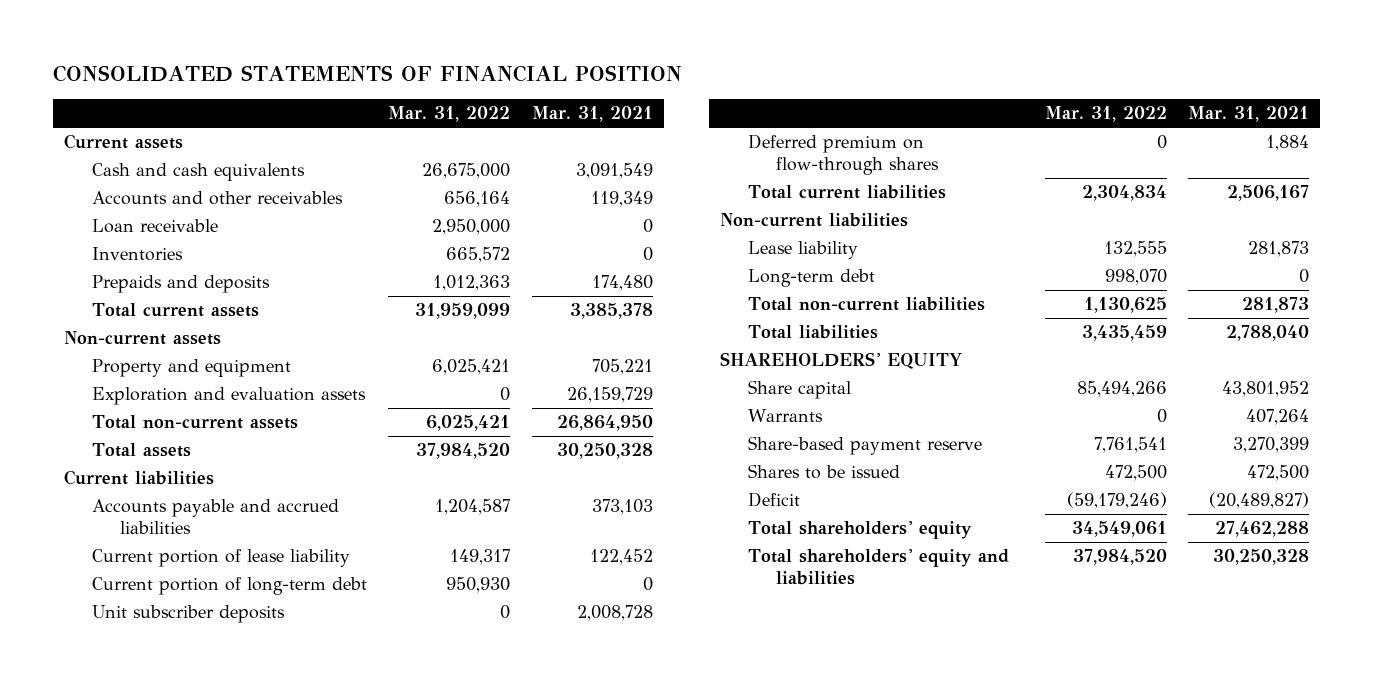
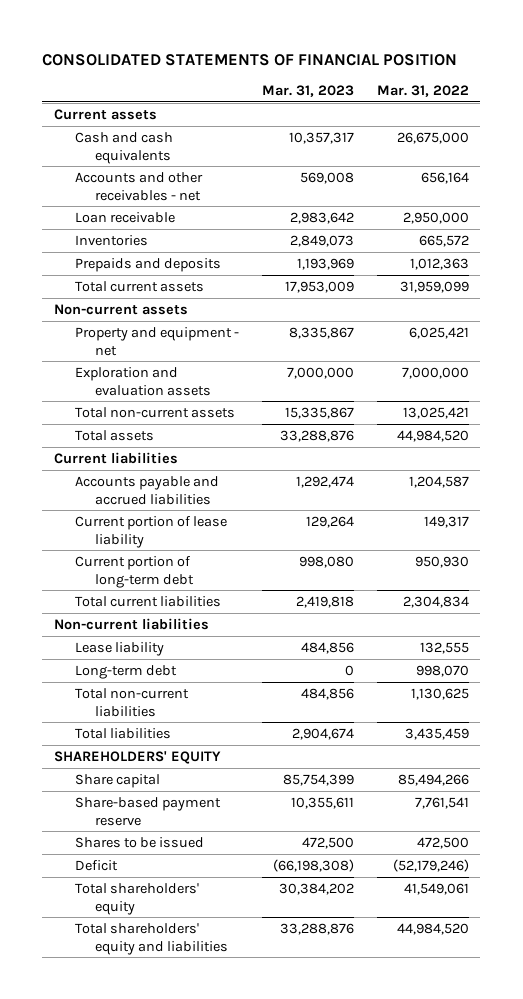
- | Mar. 31, 2022 | Mar. 31, 2021
+ | Mar. 31, 2023 | Mar. 31, 2022
- Accounts and other receivables | 656,164 | 119,349
+ Accounts and other receivables - net | 569,008 | 656,164
- Property and equipment | 6,025,421 | 705,221
- Exploration and evaluation assets | 0 | 26,159,729
- Total non-current assets | 6,025,421 | 26,864,950
- Total assets | 37,984,520 | 30,250,328
+ Property and equipment - net | 8,335,867 | 6,025,421
+ Exploration and evaluation assets | 7,000,000 | 7,000,000
+ Total non-current assets | 15,335,867 | 13,025,421
+ Total assets | 33,288,876 | 44,984,520
- Unit subscriber deposits | 0 | 2,008,728
- Deferred premium on flow-through shares | 0 | 1,884
- Warrants | 0 | 407,264
- Deficit | (59,179,246) | (20,489,827)
- Total shareholders' equity | 34,549,061 | 27,462,288
- Total shareholders' equity and liabilities | 37,984,520 | 30,250,328
+ Deficit | (66,198,308) | (52,179,246)
+ Total shareholders' equity | 30,384,202 | 41,549,061
+ Total shareholders' equity and liabilities | 33,288,876 | 44,984,520

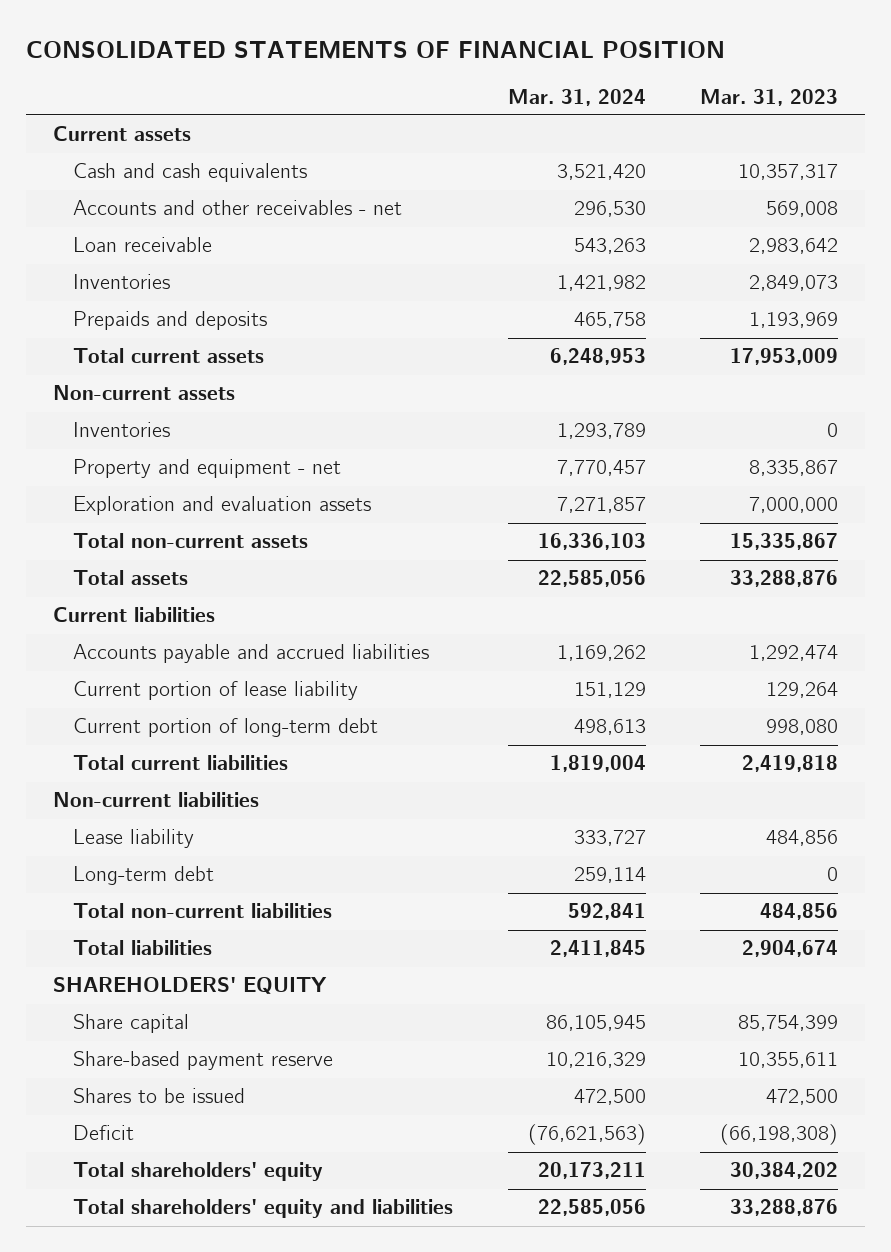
- | Mar. 31, 2023 | Mar. 31, 2022
+ | Mar. 31, 2024 | Mar. 31, 2023
+ Inventories | 1,293,789 | 0

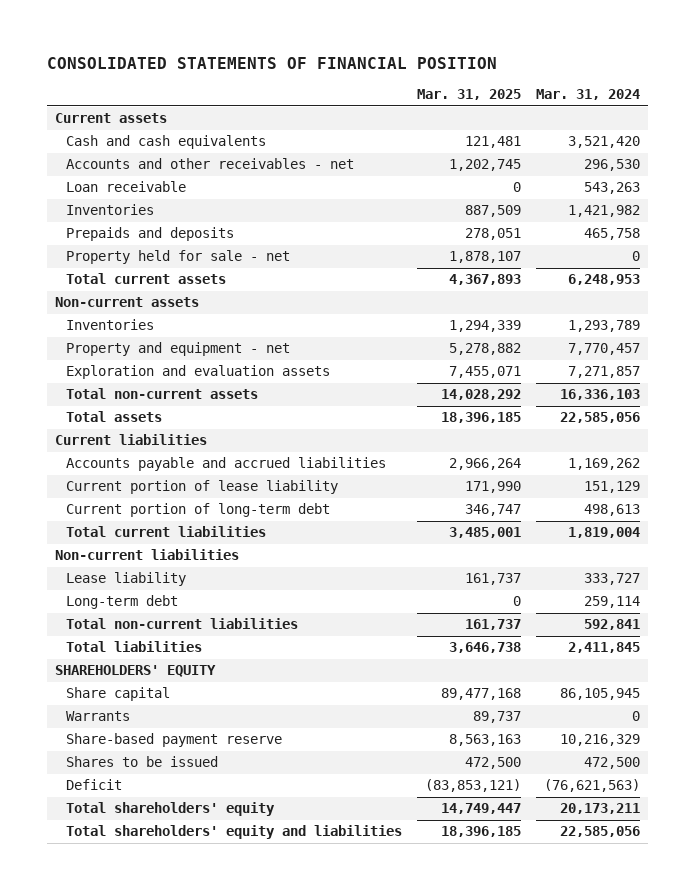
- | Mar. 31, 2024 | Mar. 31, 2023
+ | Mar. 31, 2025 | Mar. 31, 2024
+ Property held for sale - net | 1,878,107 | 0
+ Warrants | 89,737 | 0

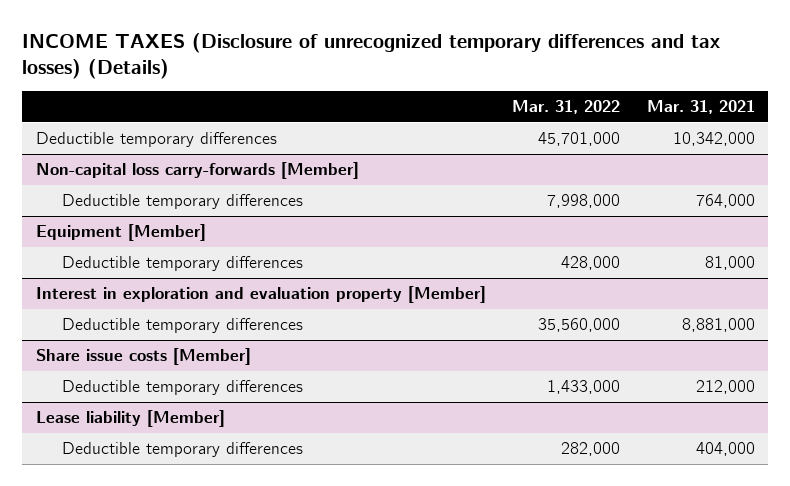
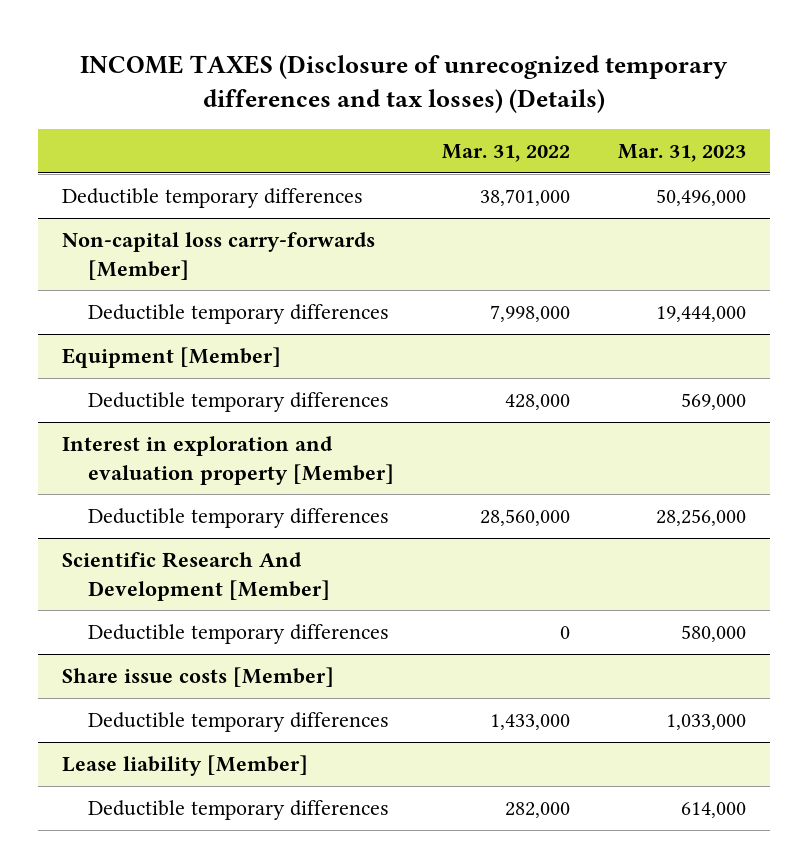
- | Mar. 31, 2022 | Mar. 31, 2021
+ | Mar. 31, 2022 | Mar. 31, 2023
- Deductible temporary differences | 45,701,000 | 10,342,000
+ Deductible temporary differences | 38,701,000 | 50,496,000
@ Interest in exploration and evaluation property [Member]
- Deductible temporary differences | 35,560,000 | 8,881,000
+ Deductible temporary differences | 28,560,000 | 28,256,000
+ Scientific Research And Development [Member]
+ Deductible temporary differences | 0 | 580,000

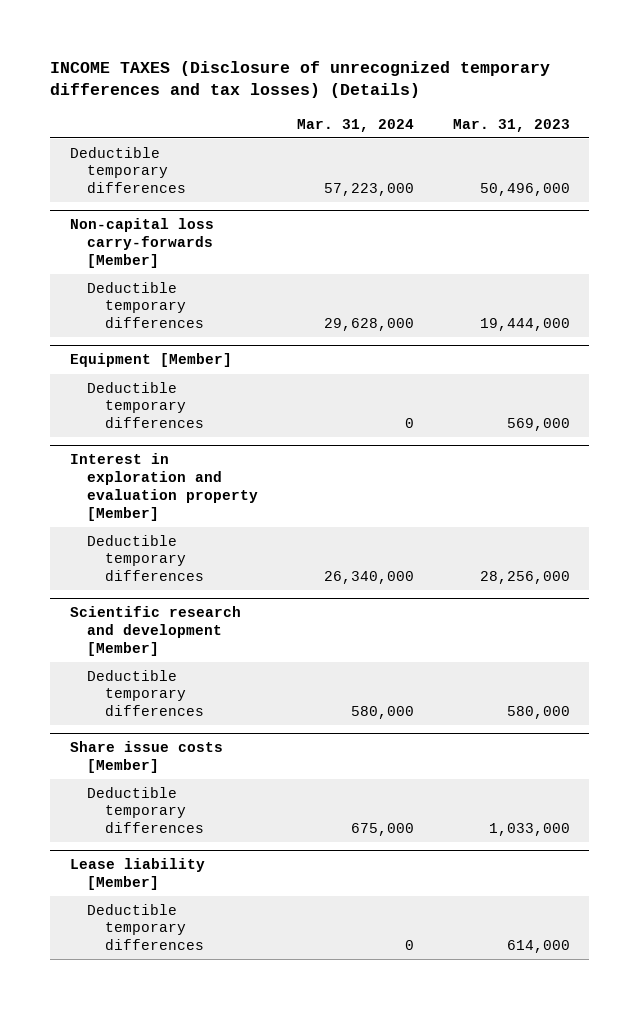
- | Mar. 31, 2022 | Mar. 31, 2023
+ | Mar. 31, 2024 | Mar. 31, 2023
- Scientific Research And Development [Member]
+ Scientific research and development [Member]

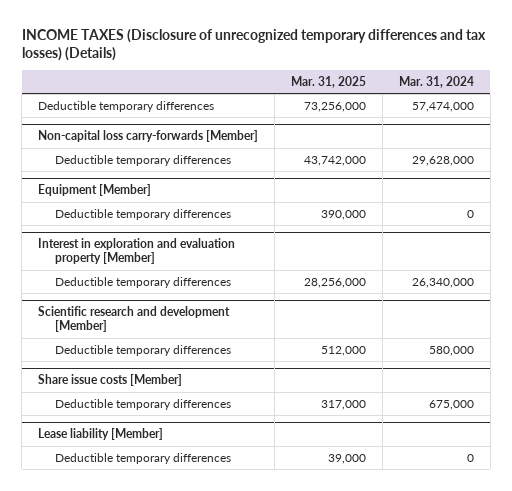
- | Mar. 31, 2024 | Mar. 31, 2023
+ | Mar. 31, 2025 | Mar. 31, 2024
- Deductible temporary differences | 57,223,000 | 50,496,000
+ Deductible temporary differences | 73,256,000 | 57,474,000

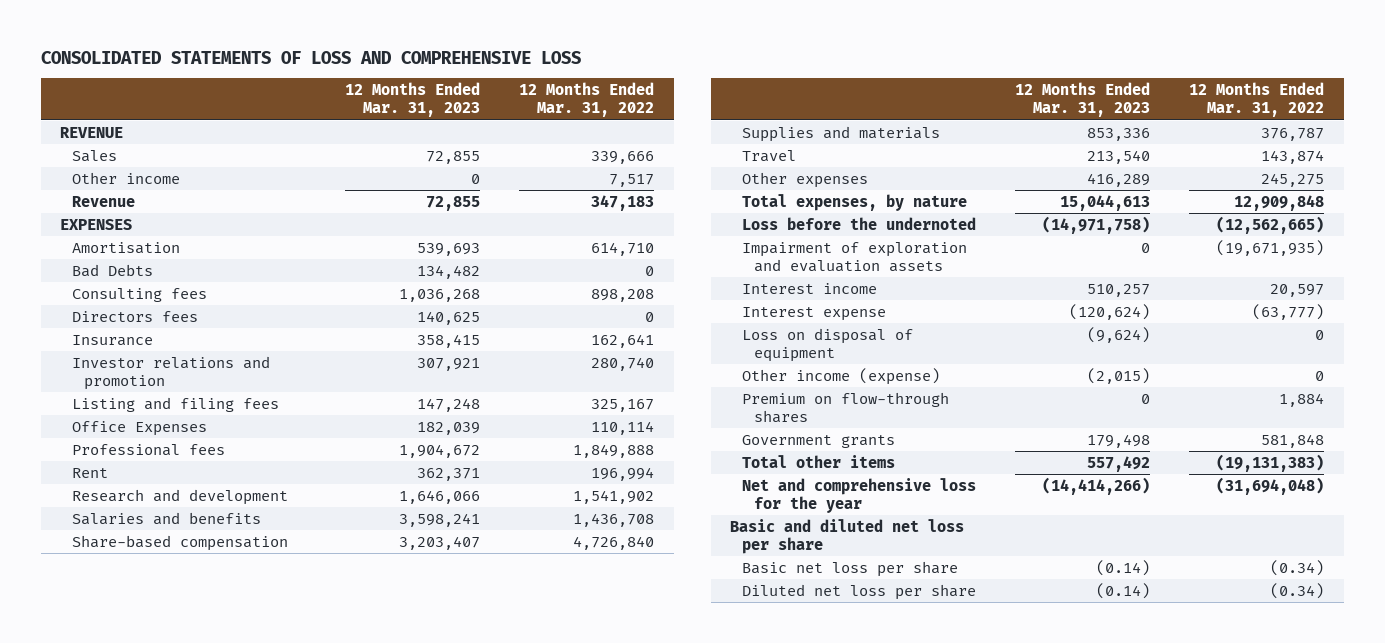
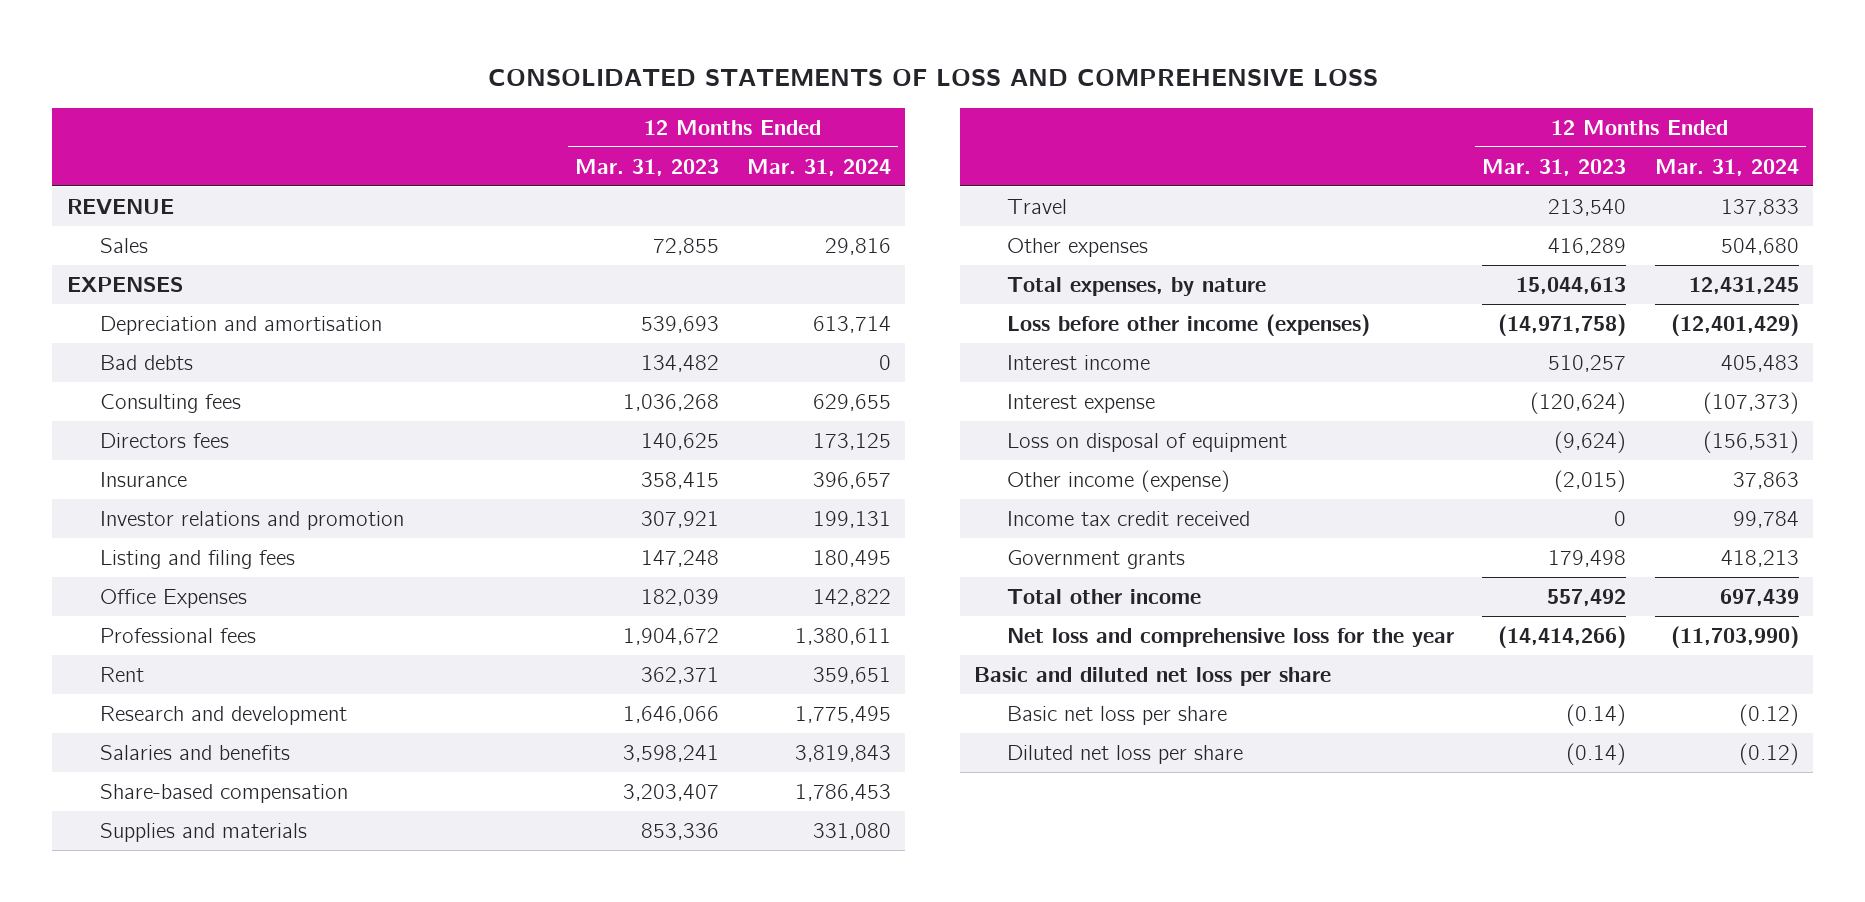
- | 12 Months Ended Mar. 31, 2023 | 12 Months Ended Mar. 31, 2022
+ | 12 Months Ended Mar. 31, 2023 | 12 Months Ended Mar. 31, 2024
- Other income | 0 | 7,517
- Revenue | 72,855 | 347,183
- Amortisation | 539,693 | 614,710
- Bad Debts | 134,482 | 0
+ Depreciation and amortisation | 539,693 | 613,714
+ Bad debts | 134,482 | 0
- Loss before the undernoted | (14,971,758) | (12,562,665)
- Impairment of exploration and evaluation assets | 0 | (19,671,935)
+ Loss before other income (expenses) | (14,971,758) | (12,401,429)
- Premium on flow-through shares | 0 | 1,884
+ Income tax credit received | 0 | 99,784
- Total other items | 557,492 | (19,131,383)
- Net and comprehensive loss for the year | (14,414,266) | (31,694,048)
+ Total other income | 557,492 | 697,439
+ Net loss and comprehensive loss for the year | (14,414,266) | (11,703,990)

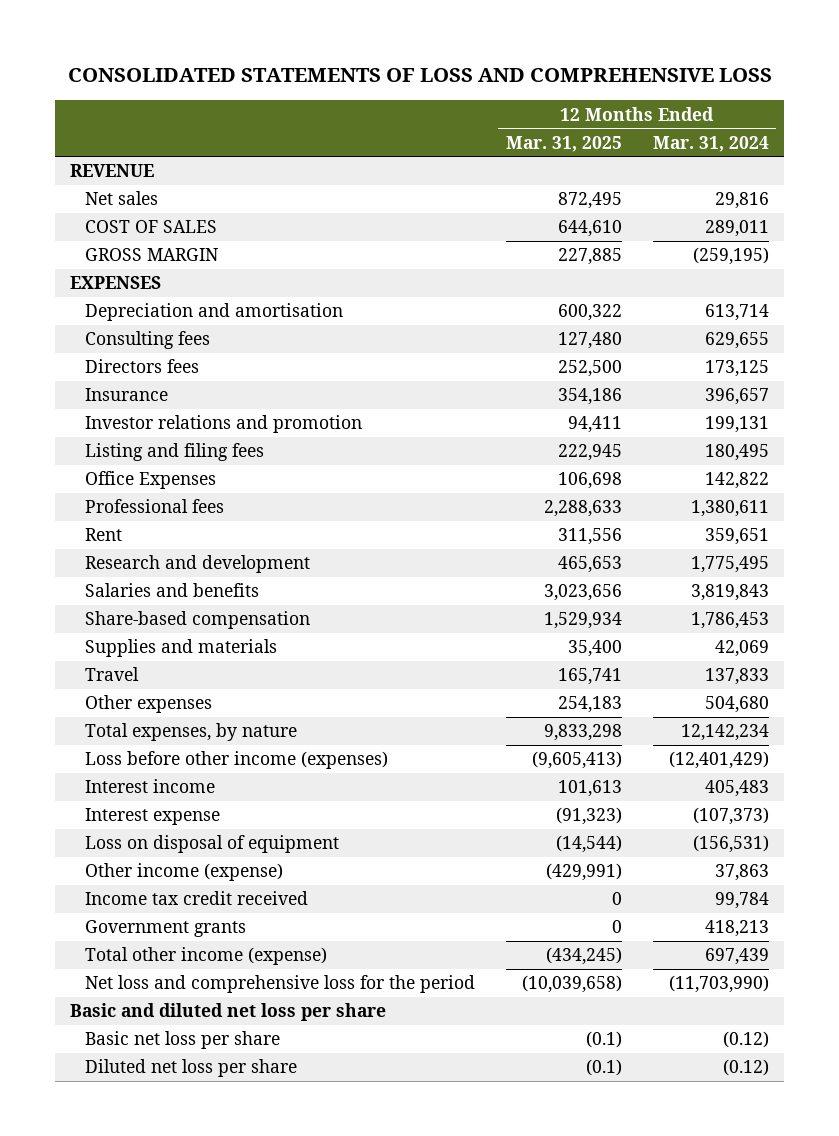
- | 12 Months Ended Mar. 31, 2023 | 12 Months Ended Mar. 31, 2024
+ | 12 Months Ended Mar. 31, 2025 | 12 Months Ended Mar. 31, 2024
- Sales | 72,855 | 29,816
+ Net sales | 872,495 | 29,816
+ COST OF SALES | 644,610 | 289,011
+ GROSS MARGIN | 227,885 | (259,195)
- Bad debts | 134,482 | 0
- Supplies and materials | 853,336 | 331,080
+ Supplies and materials | 35,400 | 42,069
- Total expenses, by nature | 15,044,613 | 12,431,245
+ Total expenses, by nature | 9,833,298 | 12,142,234
- Total other income | 557,492 | 697,439
- Net loss and comprehensive loss for the year | (14,414,266) | (11,703,990)
+ Total other income (expense) | (434,245) | 697,439
+ Net loss and comprehensive loss for the period | (10,039,658) | (11,703,990)

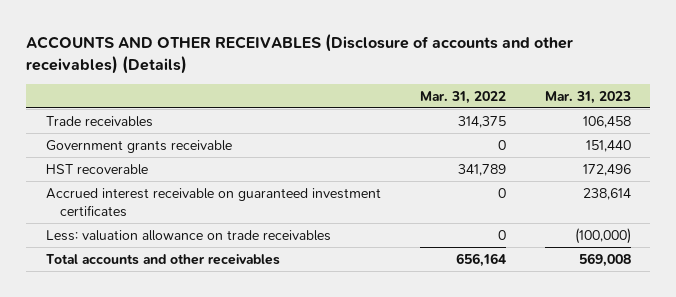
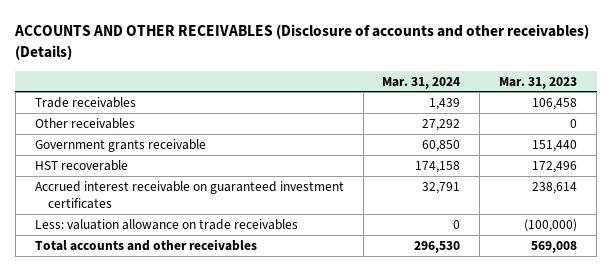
- | Mar. 31, 2022 | Mar. 31, 2023
+ | Mar. 31, 2024 | Mar. 31, 2023
+ Other receivables | 27,292 | 0

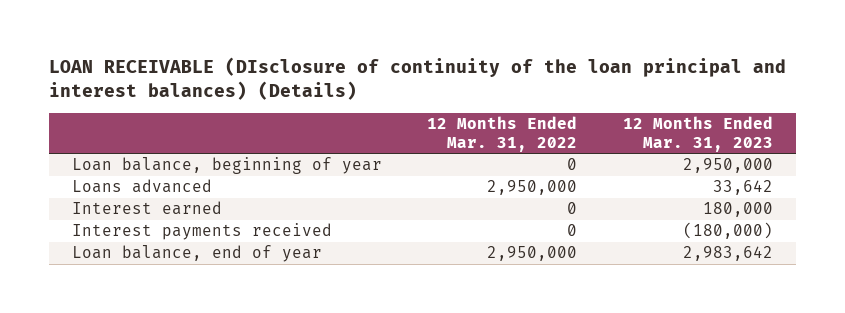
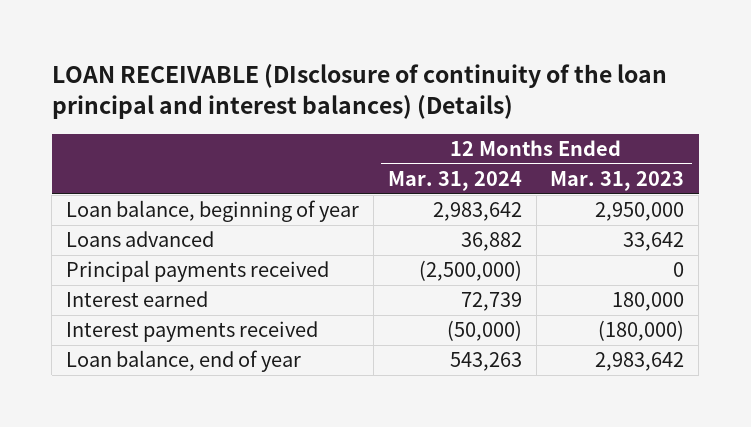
- | 12 Months Ended Mar. 31, 2022 | 12 Months Ended Mar. 31, 2023
+ | 12 Months Ended Mar. 31, 2024 | 12 Months Ended Mar. 31, 2023
+ Principal payments received | (2,500,000) | 0

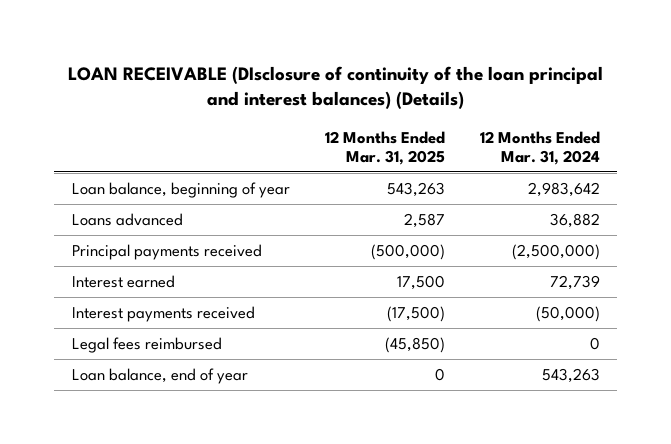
- | 12 Months Ended Mar. 31, 2024 | 12 Months Ended Mar. 31, 2023
+ | 12 Months Ended Mar. 31, 2025 | 12 Months Ended Mar. 31, 2024
+ Legal fees reimbursed | (45,850) | 0

